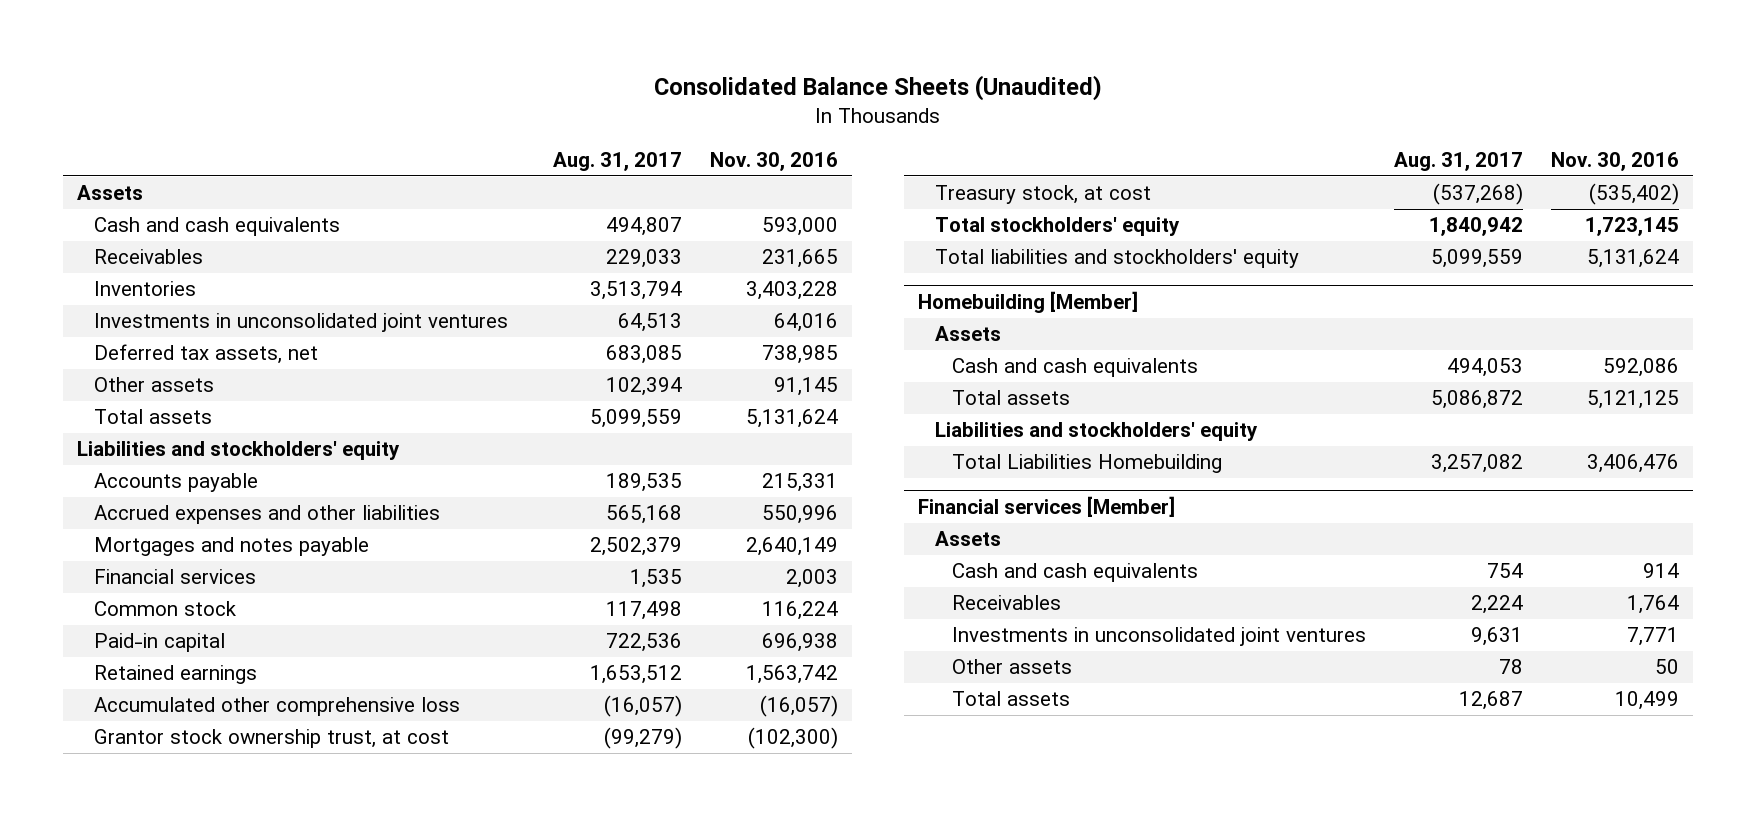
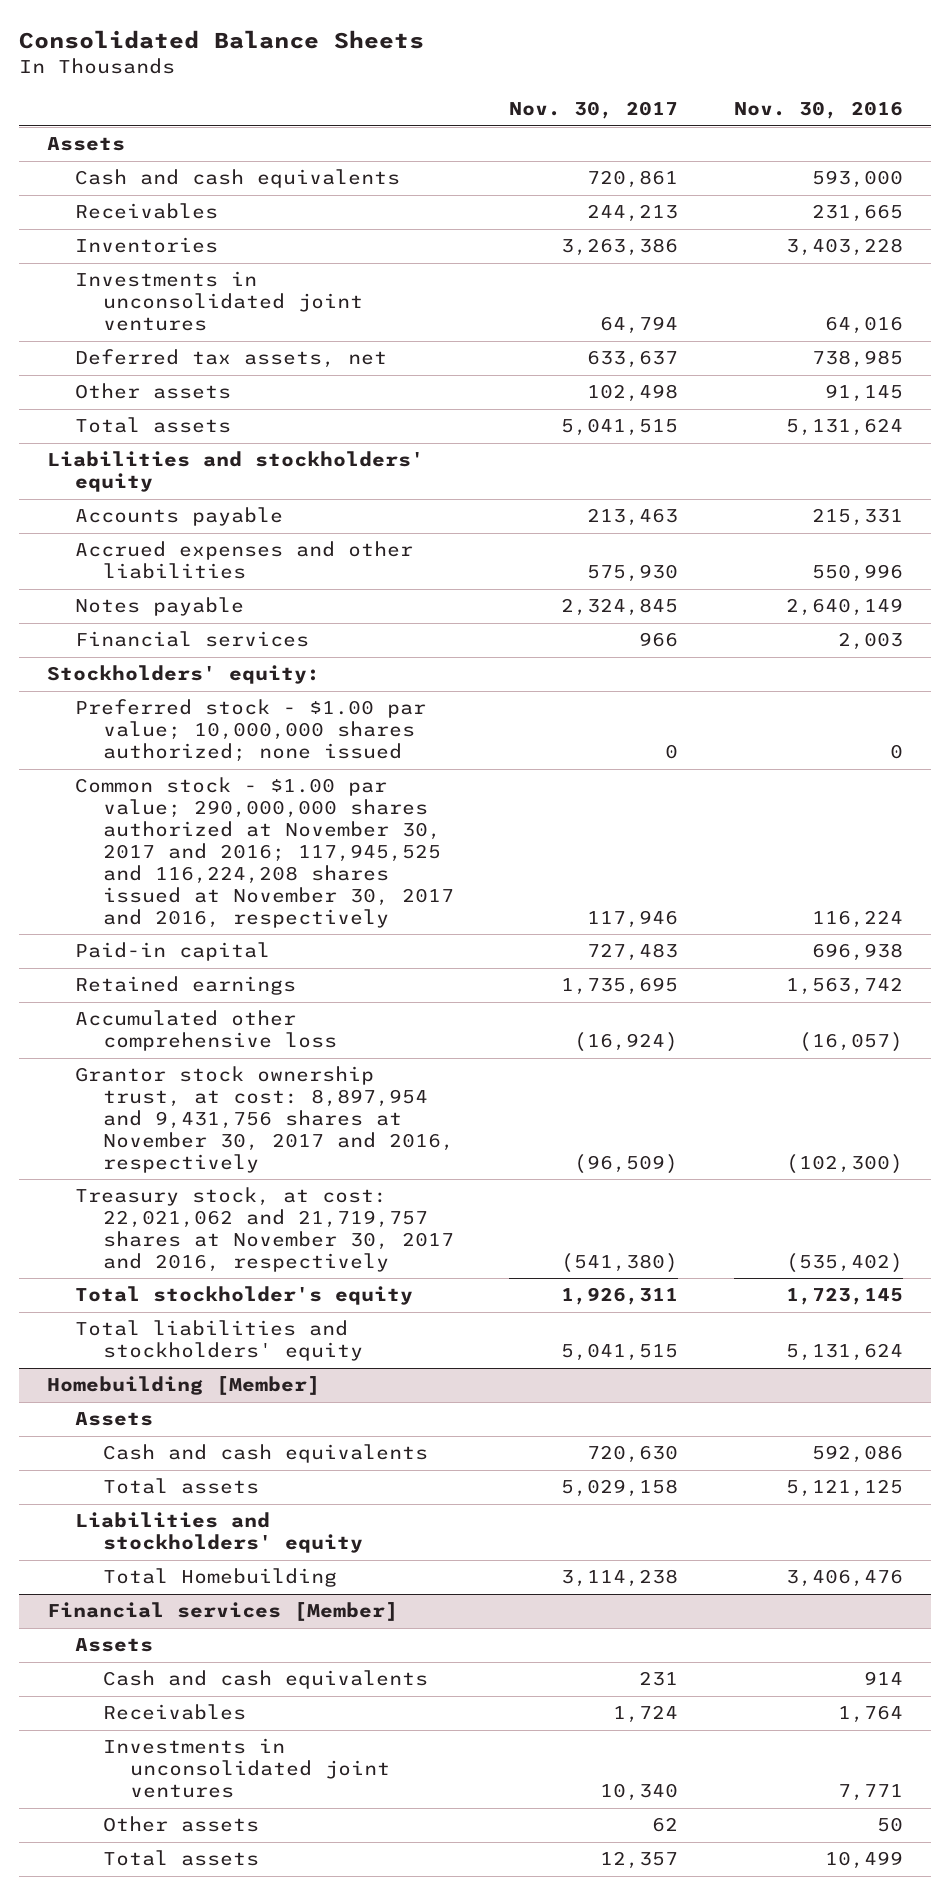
- Consolidated Balance Sheets (Unaudited)
+ Consolidated Balance Sheets
- | Aug. 31, 2017 | Nov. 30, 2016
+ | Nov. 30, 2017 | Nov. 30, 2016
- Mortgages and notes payable | 2,502,379 | 2,640,149
+ Notes payable | 2,324,845 | 2,640,149
- Common stock | 117,498 | 116,224
+ Stockholders' equity:
+ Preferred stock - $1.00 par value; 10,000,000 shares authorized; none issued | 0 | 0
+ Common stock - $1.00 par value; 290,000,000 shares authorized at November 30, 2017 and 2016; 117,945,525 and 116,224,208 shares issued at November 30, 2017 and 2016, respectively | 117,946 | 116,224
- Grantor stock ownership trust, at cost | (99,279) | (102,300)
- Treasury stock, at cost | (537,268) | (535,402)
- Total stockholders' equity | 1,840,942 | 1,723,145
+ Grantor stock ownership trust, at cost: 8,897,954 and 9,431,756 shares at November 30, 2017 and 2016, respectively | (96,509) | (102,300)
+ Treasury stock, at cost: 22,021,062 and 21,719,757 shares at November 30, 2017 and 2016, respectively | (541,380) | (535,402)
+ Total stockholder's equity | 1,926,311 | 1,723,145
@ Homebuilding [Member]
- Total Liabilities Homebuilding | 3,257,082 | 3,406,476
+ Total Homebuilding | 3,114,238 | 3,406,476

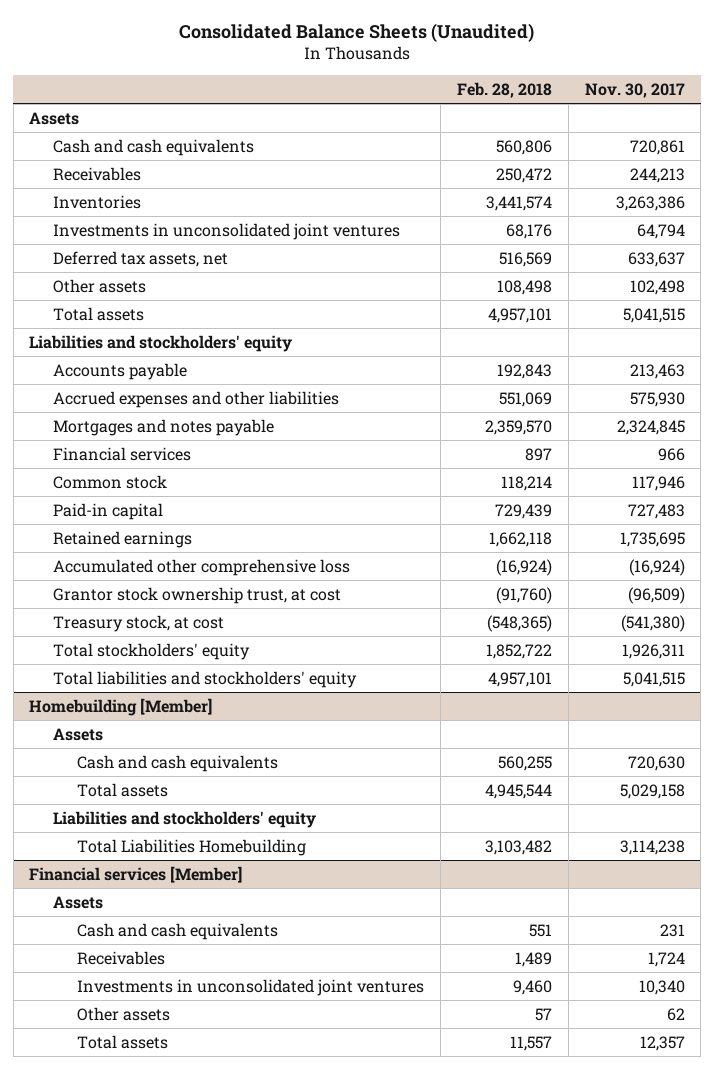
- Consolidated Balance Sheets
+ Consolidated Balance Sheets (Unaudited)
- | Nov. 30, 2017 | Nov. 30, 2016
+ | Feb. 28, 2018 | Nov. 30, 2017
- Notes payable | 2,324,845 | 2,640,149
+ Mortgages and notes payable | 2,359,570 | 2,324,845
- Stockholders' equity:
- Preferred stock - $1.00 par value; 10,000,000 shares authorized; none issued | 0 | 0
- Common stock - $1.00 par value; 290,000,000 shares authorized at November 30, 2017 and 2016; 117,945,525 and 116,224,208 shares issued at November 30, 2017 and 2016, respectively | 117,946 | 116,224
+ Common stock | 118,214 | 117,946
- Grantor stock ownership trust, at cost: 8,897,954 and 9,431,756 shares at November 30, 2017 and 2016, respectively | (96,509) | (102,300)
- Treasury stock, at cost: 22,021,062 and 21,719,757 shares at November 30, 2017 and 2016, respectively | (541,380) | (535,402)
- Total stockholder's equity | 1,926,311 | 1,723,145
+ Grantor stock ownership trust, at cost | (91,760) | (96,509)
+ Treasury stock, at cost | (548,365) | (541,380)
+ Total stockholders' equity | 1,852,722 | 1,926,311
@ Homebuilding [Member]
- Total Homebuilding | 3,114,238 | 3,406,476
+ Total Liabilities Homebuilding | 3,103,482 | 3,114,238

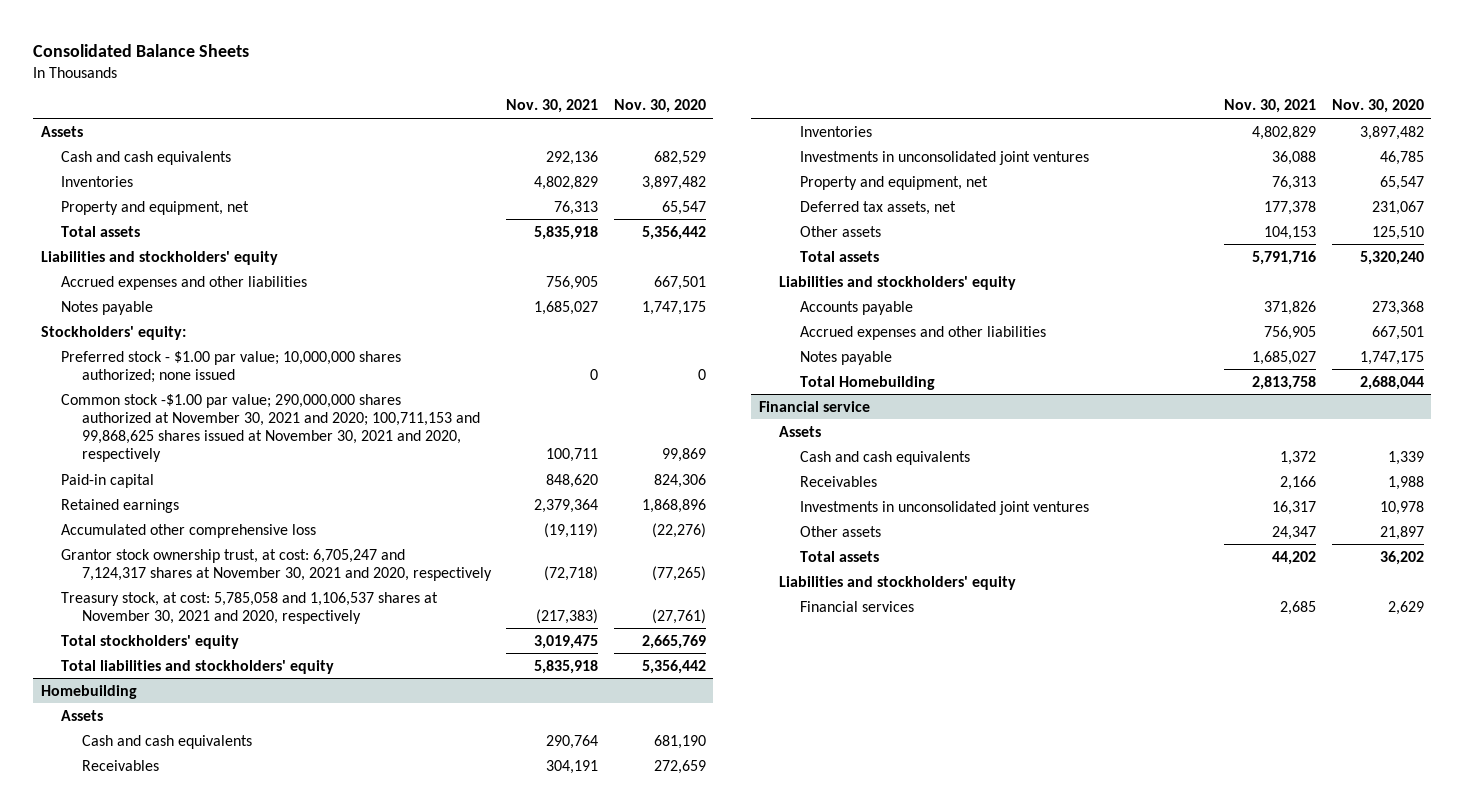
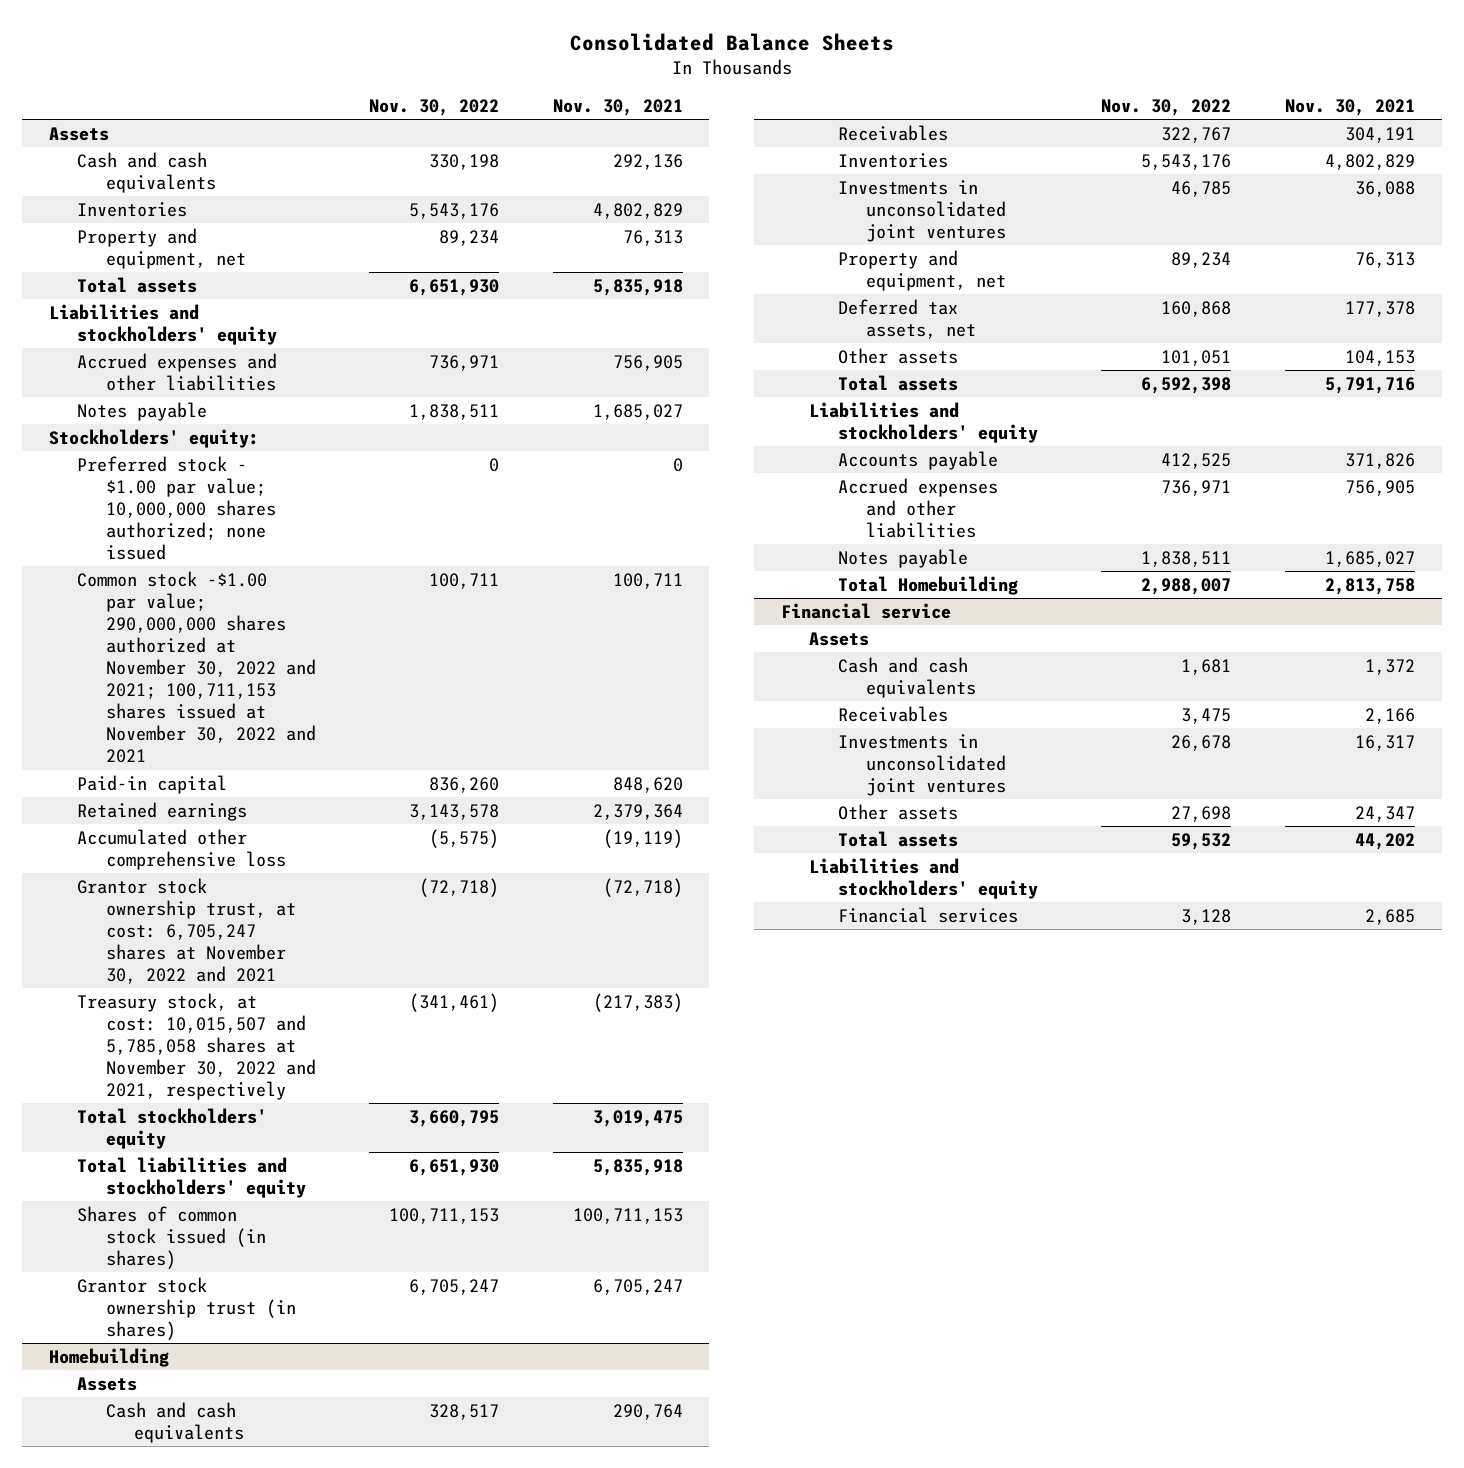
- | Nov. 30, 2021 | Nov. 30, 2020
+ | Nov. 30, 2022 | Nov. 30, 2021
- Common stock -$1.00 par value; 290,000,000 shares authorized at November 30, 2021 and 2020; 100,711,153 and 99,868,625 shares issued at November 30, 2021 and 2020, respectively | 100,711 | 99,869
+ Common stock -$1.00 par value; 290,000,000 shares authorized at November 30, 2022 and 2021; 100,711,153 shares issued at November 30, 2022 and 2021 | 100,711 | 100,711
- Grantor stock ownership trust, at cost: 6,705,247 and 7,124,317 shares at November 30, 2021 and 2020, respectively | (72,718) | (77,265)
- Treasury stock, at cost: 5,785,058 and 1,106,537 shares at November 30, 2021 and 2020, respectively | (217,383) | (27,761)
+ Grantor stock ownership trust, at cost: 6,705,247 shares at November 30, 2022 and 2021 | (72,718) | (72,718)
+ Treasury stock, at cost: 10,015,507 and 5,785,058 shares at November 30, 2022 and 2021, respectively | (341,461) | (217,383)
+ Shares of common stock issued (in shares) | 100,711,153 | 100,711,153
+ Grantor stock ownership trust (in shares) | 6,705,247 | 6,705,247

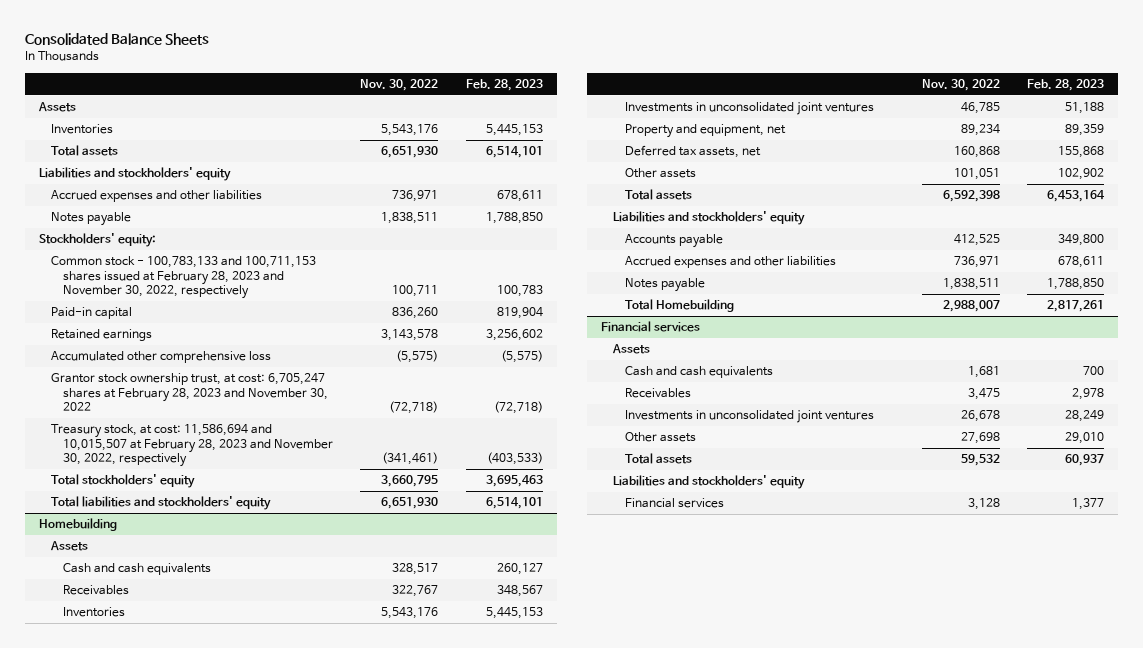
- | Nov. 30, 2022 | Nov. 30, 2021
+ | Nov. 30, 2022 | Feb. 28, 2023
- Cash and cash equivalents | 330,198 | 292,136
- Property and equipment, net | 89,234 | 76,313
- Preferred stock - $1.00 par value; 10,000,000 shares authorized; none issued | 0 | 0
- Common stock -$1.00 par value; 290,000,000 shares authorized at November 30, 2022 and 2021; 100,711,153 shares issued at November 30, 2022 and 2021 | 100,711 | 100,711
+ Common stock - 100,783,133 and 100,711,153 shares issued at February 28, 2023 and November 30, 2022, respectively | 100,711 | 100,783
- Grantor stock ownership trust, at cost: 6,705,247 shares at November 30, 2022 and 2021 | (72,718) | (72,718)
- Treasury stock, at cost: 10,015,507 and 5,785,058 shares at November 30, 2022 and 2021, respectively | (341,461) | (217,383)
+ Grantor stock ownership trust, at cost: 6,705,247 shares at February 28, 2023 and November 30, 2022 | (72,718) | (72,718)
+ Treasury stock, at cost: 11,586,694 and 10,015,507 at February 28, 2023 and November 30, 2022, respectively | (341,461) | (403,533)
- Shares of common stock issued (in shares) | 100,711,153 | 100,711,153
- Grantor stock ownership trust (in shares) | 6,705,247 | 6,705,247
- Financial service
+ Financial services

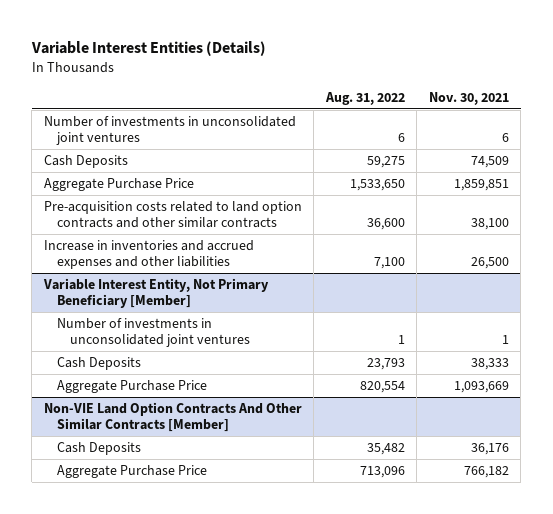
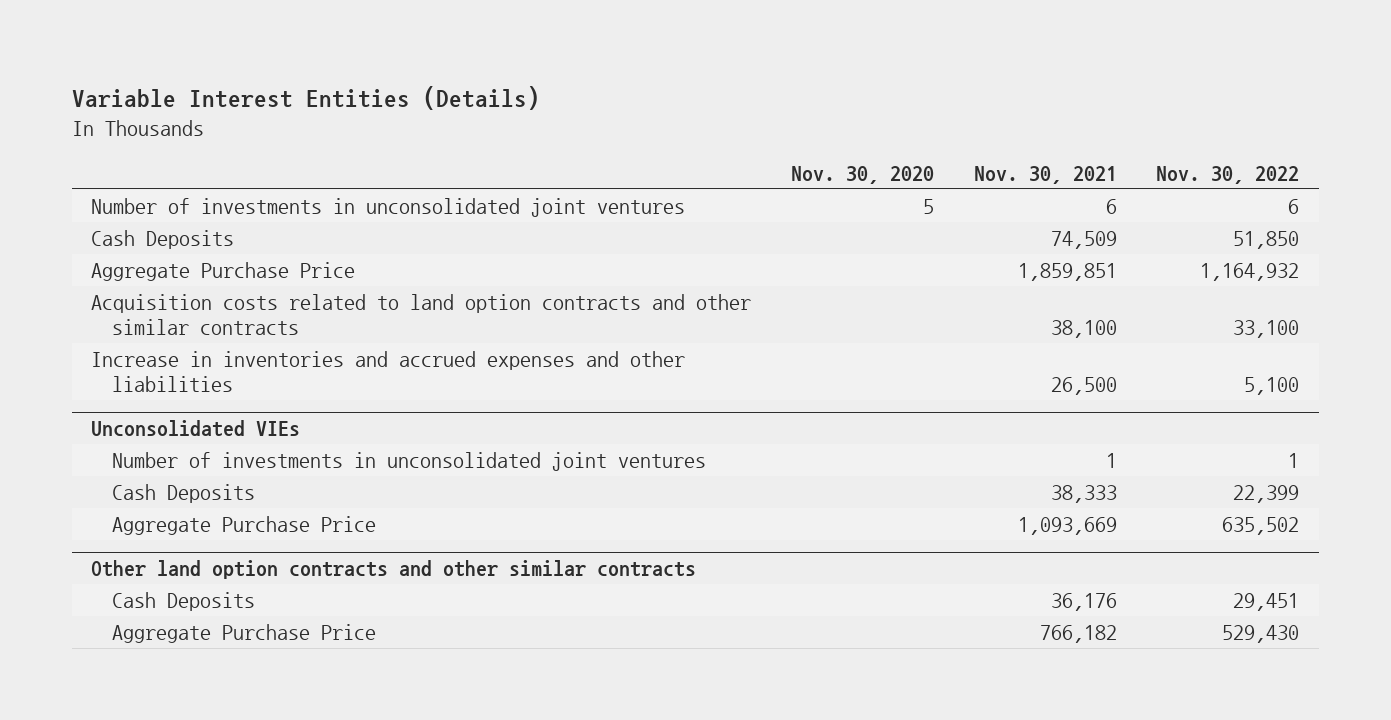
- | Aug. 31, 2022 | Nov. 30, 2021
+ | Nov. 30, 2020 | Nov. 30, 2021 | Nov. 30, 2022
- Pre-acquisition costs related to land option contracts and other similar contracts | 36,600 | 38,100
+ Acquisition costs related to land option contracts and other similar contracts | | 38,100 | 33,100
- Variable Interest Entity, Not Primary Beneficiary [Member]
+ Unconsolidated VIEs
- Non-VIE Land Option Contracts And Other Similar Contracts [Member]
+ Other land option contracts and other similar contracts

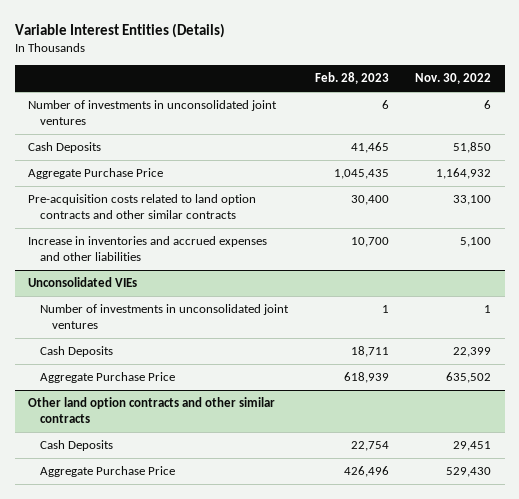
- | Nov. 30, 2020 | Nov. 30, 2021 | Nov. 30, 2022
+ | Feb. 28, 2023 | Nov. 30, 2022
- Acquisition costs related to land option contracts and other similar contracts | | 38,100 | 33,100
+ Pre-acquisition costs related to land option contracts and other similar contracts | 30,400 | 33,100

